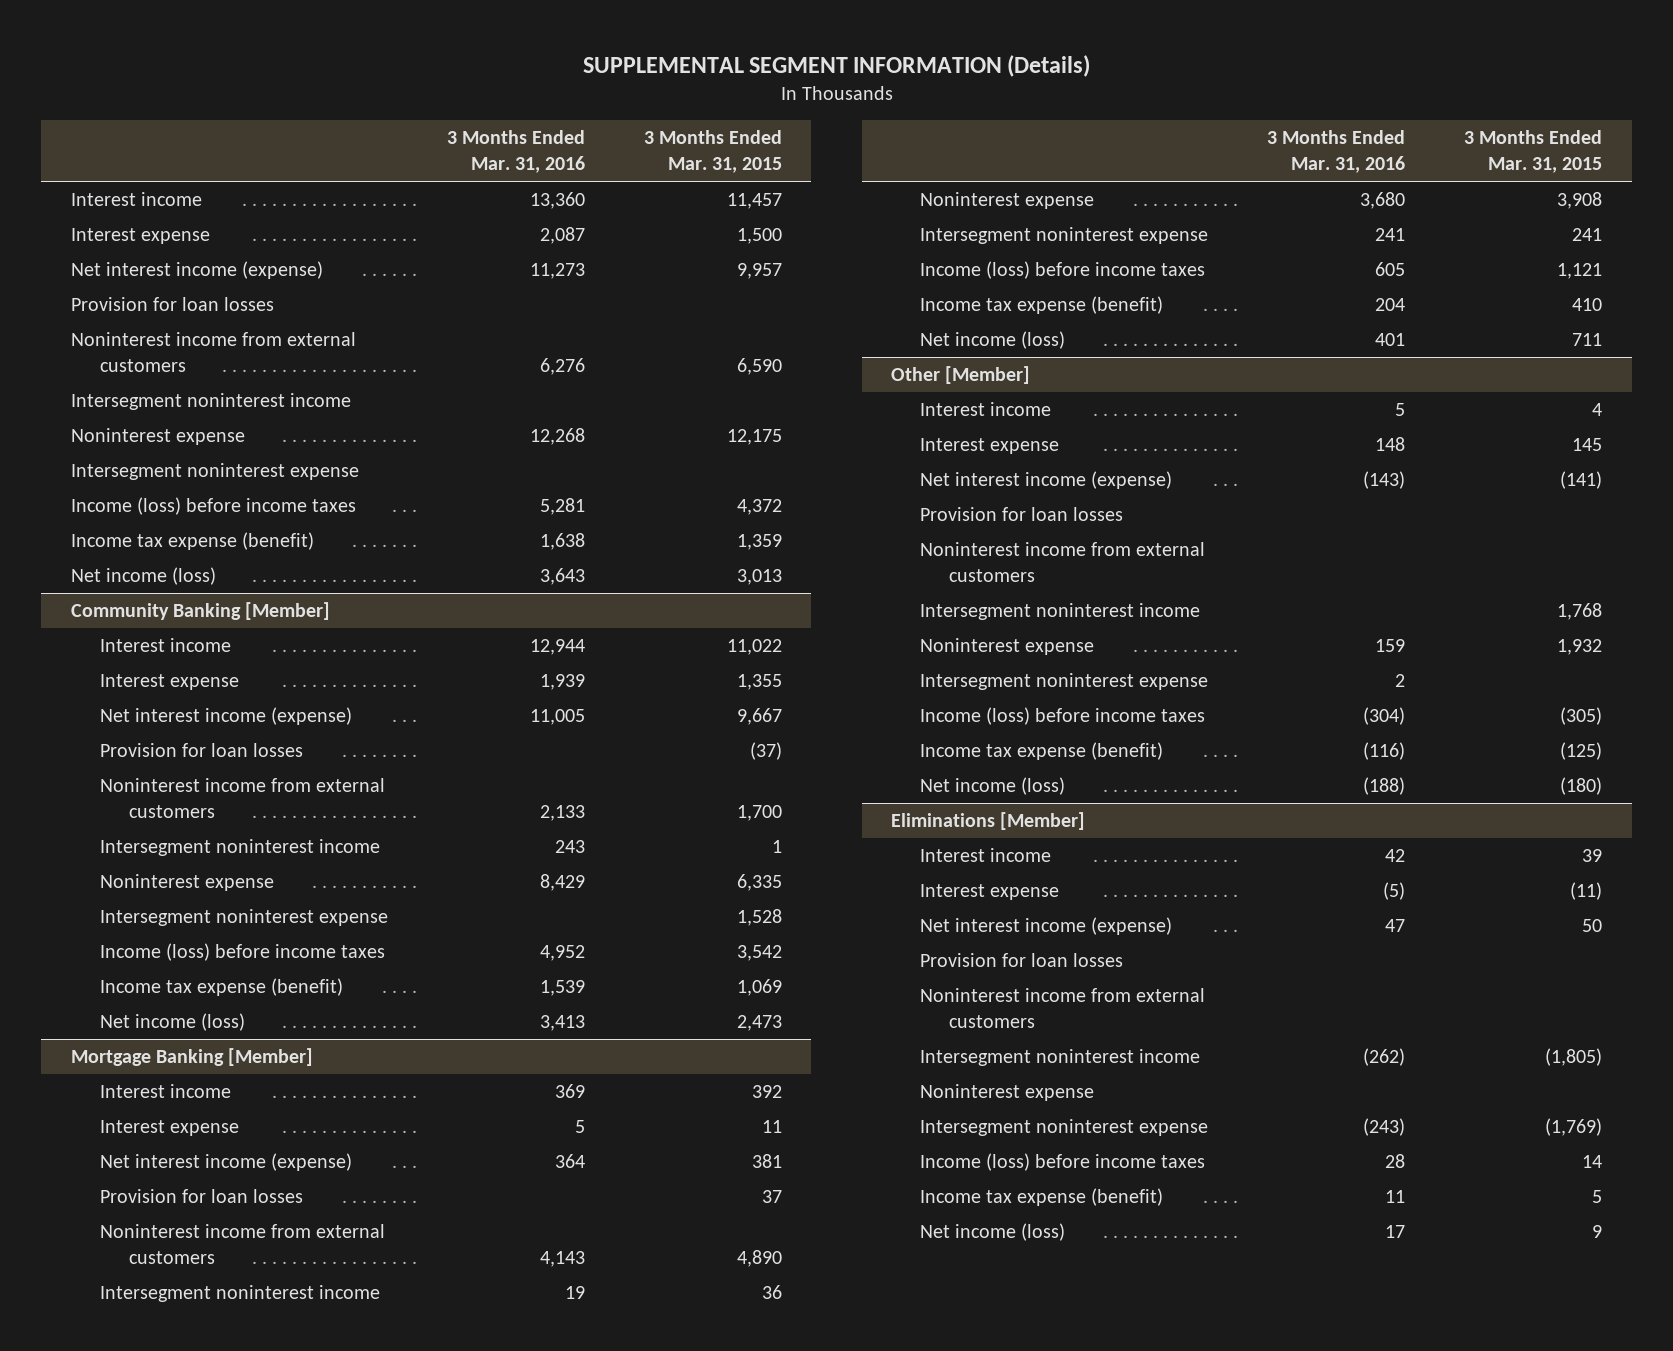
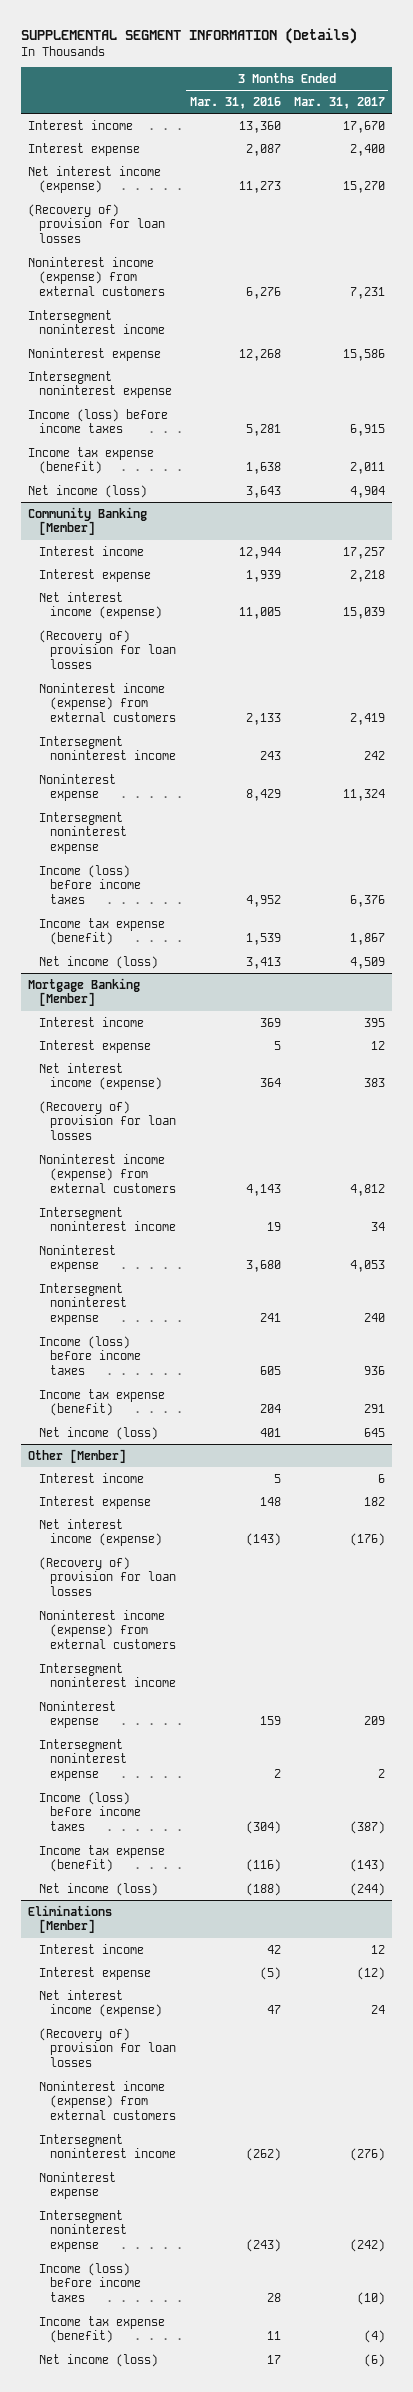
- | 3 Months Ended Mar. 31, 2016 | 3 Months Ended Mar. 31, 2015
+ | 3 Months Ended Mar. 31, 2016 | 3 Months Ended Mar. 31, 2017
- Provision for loan losses
- Noninterest income from external customers | 6,276 | 6,590
+ (Recovery of) provision for loan losses
+ Noninterest income (expense) from external customers | 6,276 | 7,231
@ Community Banking [Member]
- Provision for loan losses | | (37)
- Noninterest income from external customers | 2,133 | 1,700
+ (Recovery of) provision for loan losses
+ Noninterest income (expense) from external customers | 2,133 | 2,419
@ Mortgage Banking [Member]
- Provision for loan losses | | 37
- Noninterest income from external customers | 4,143 | 4,890
+ (Recovery of) provision for loan losses
+ Noninterest income (expense) from external customers | 4,143 | 4,812
@ Other [Member]
- Provision for loan losses
- Noninterest income from external customers
+ (Recovery of) provision for loan losses
+ Noninterest income (expense) from external customers
@ Eliminations [Member]
- Provision for loan losses
- Noninterest income from external customers
+ (Recovery of) provision for loan losses
+ Noninterest income (expense) from external customers

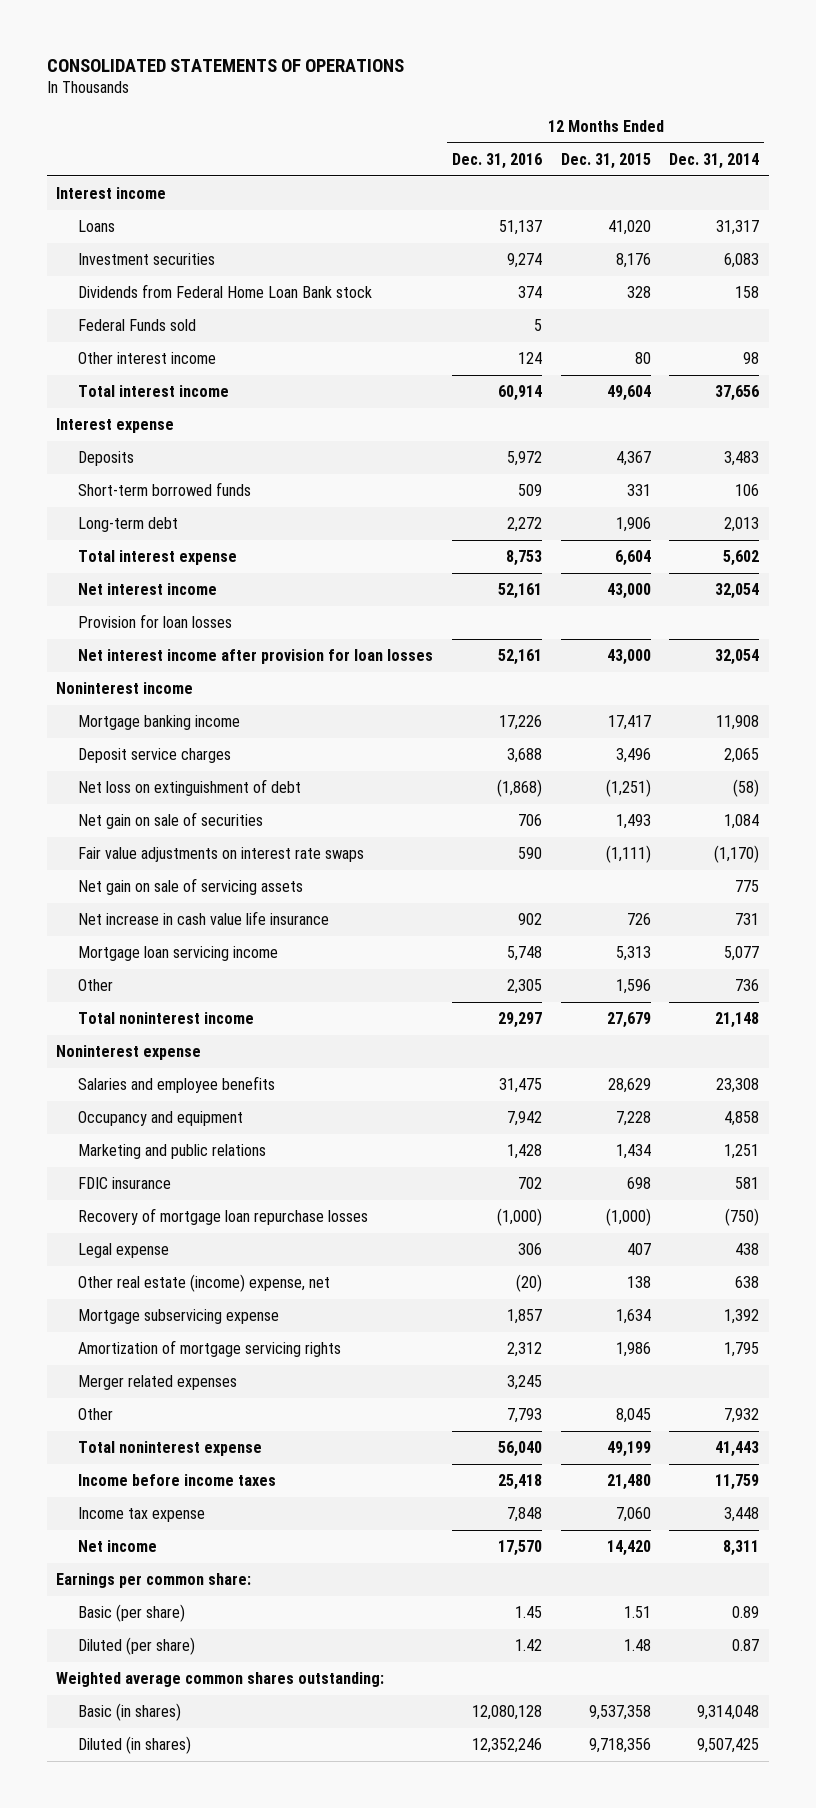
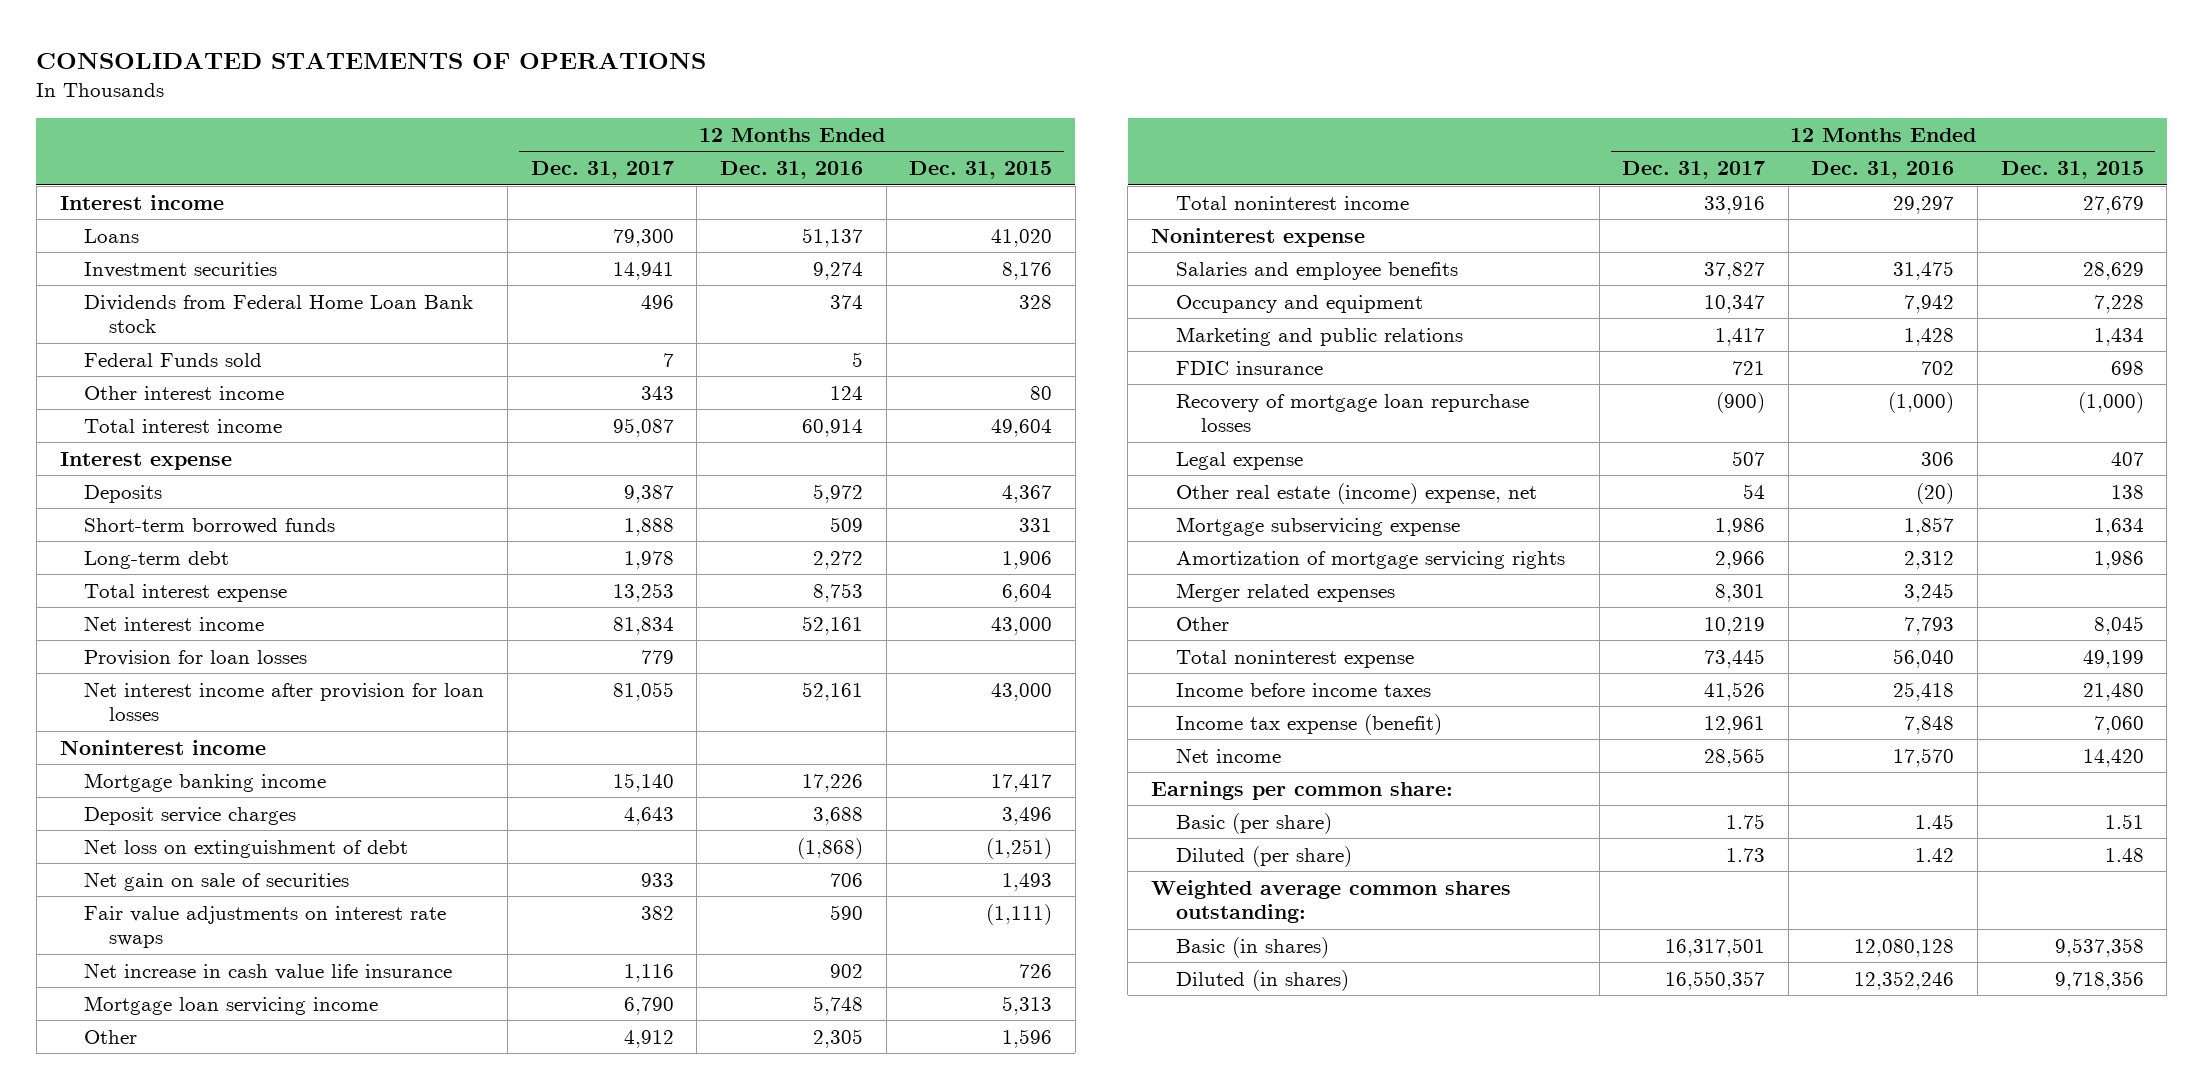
- | 12 Months Ended Dec. 31, 2016 | 12 Months Ended Dec. 31, 2015 | 12 Months Ended Dec. 31, 2014
+ | 12 Months Ended Dec. 31, 2017 | 12 Months Ended Dec. 31, 2016 | 12 Months Ended Dec. 31, 2015
- Net gain on sale of servicing assets | | | 775
- Income tax expense | 7,848 | 7,060 | 3,448
+ Income tax expense (benefit) | 12,961 | 7,848 | 7,060

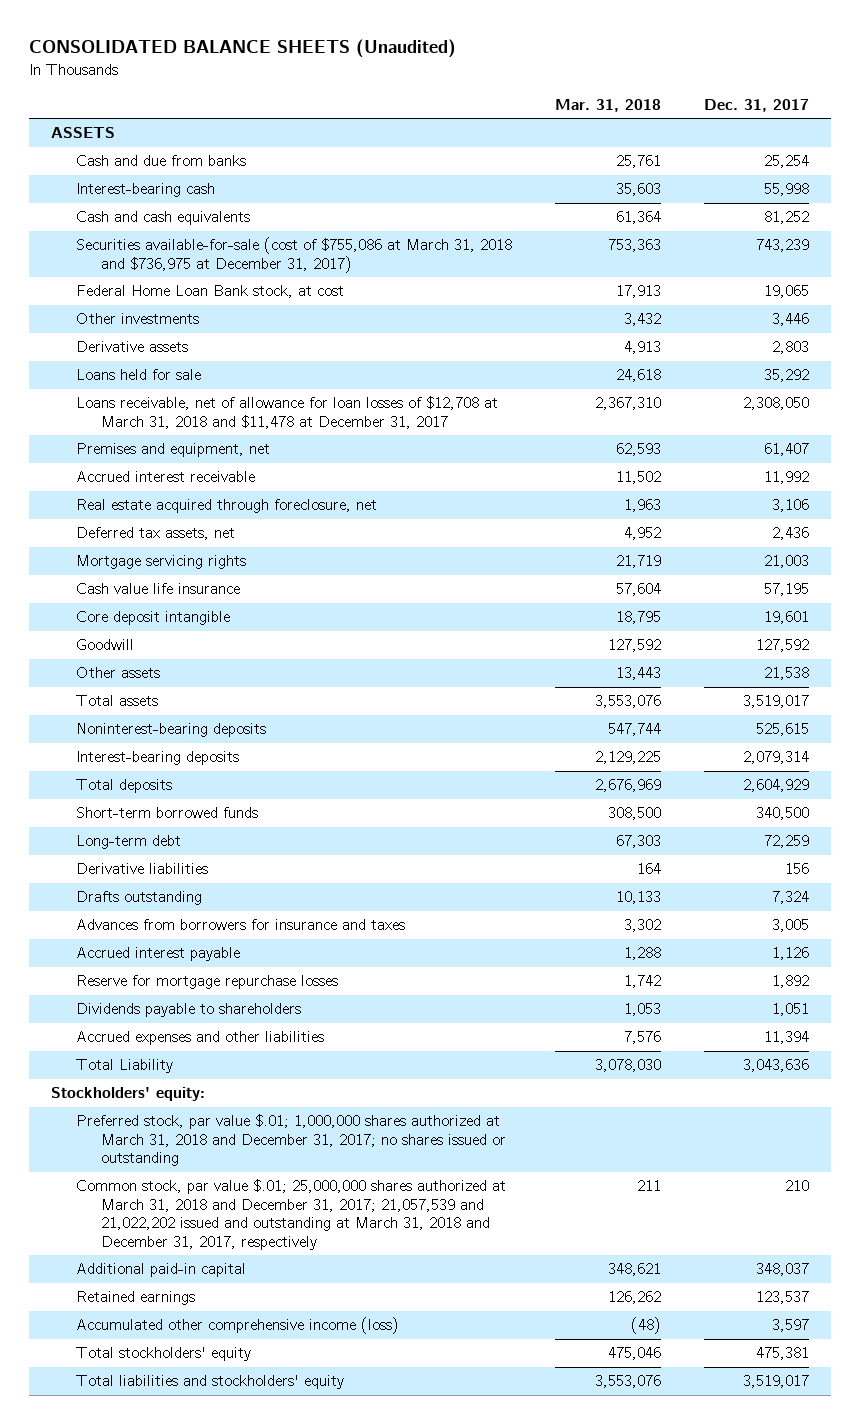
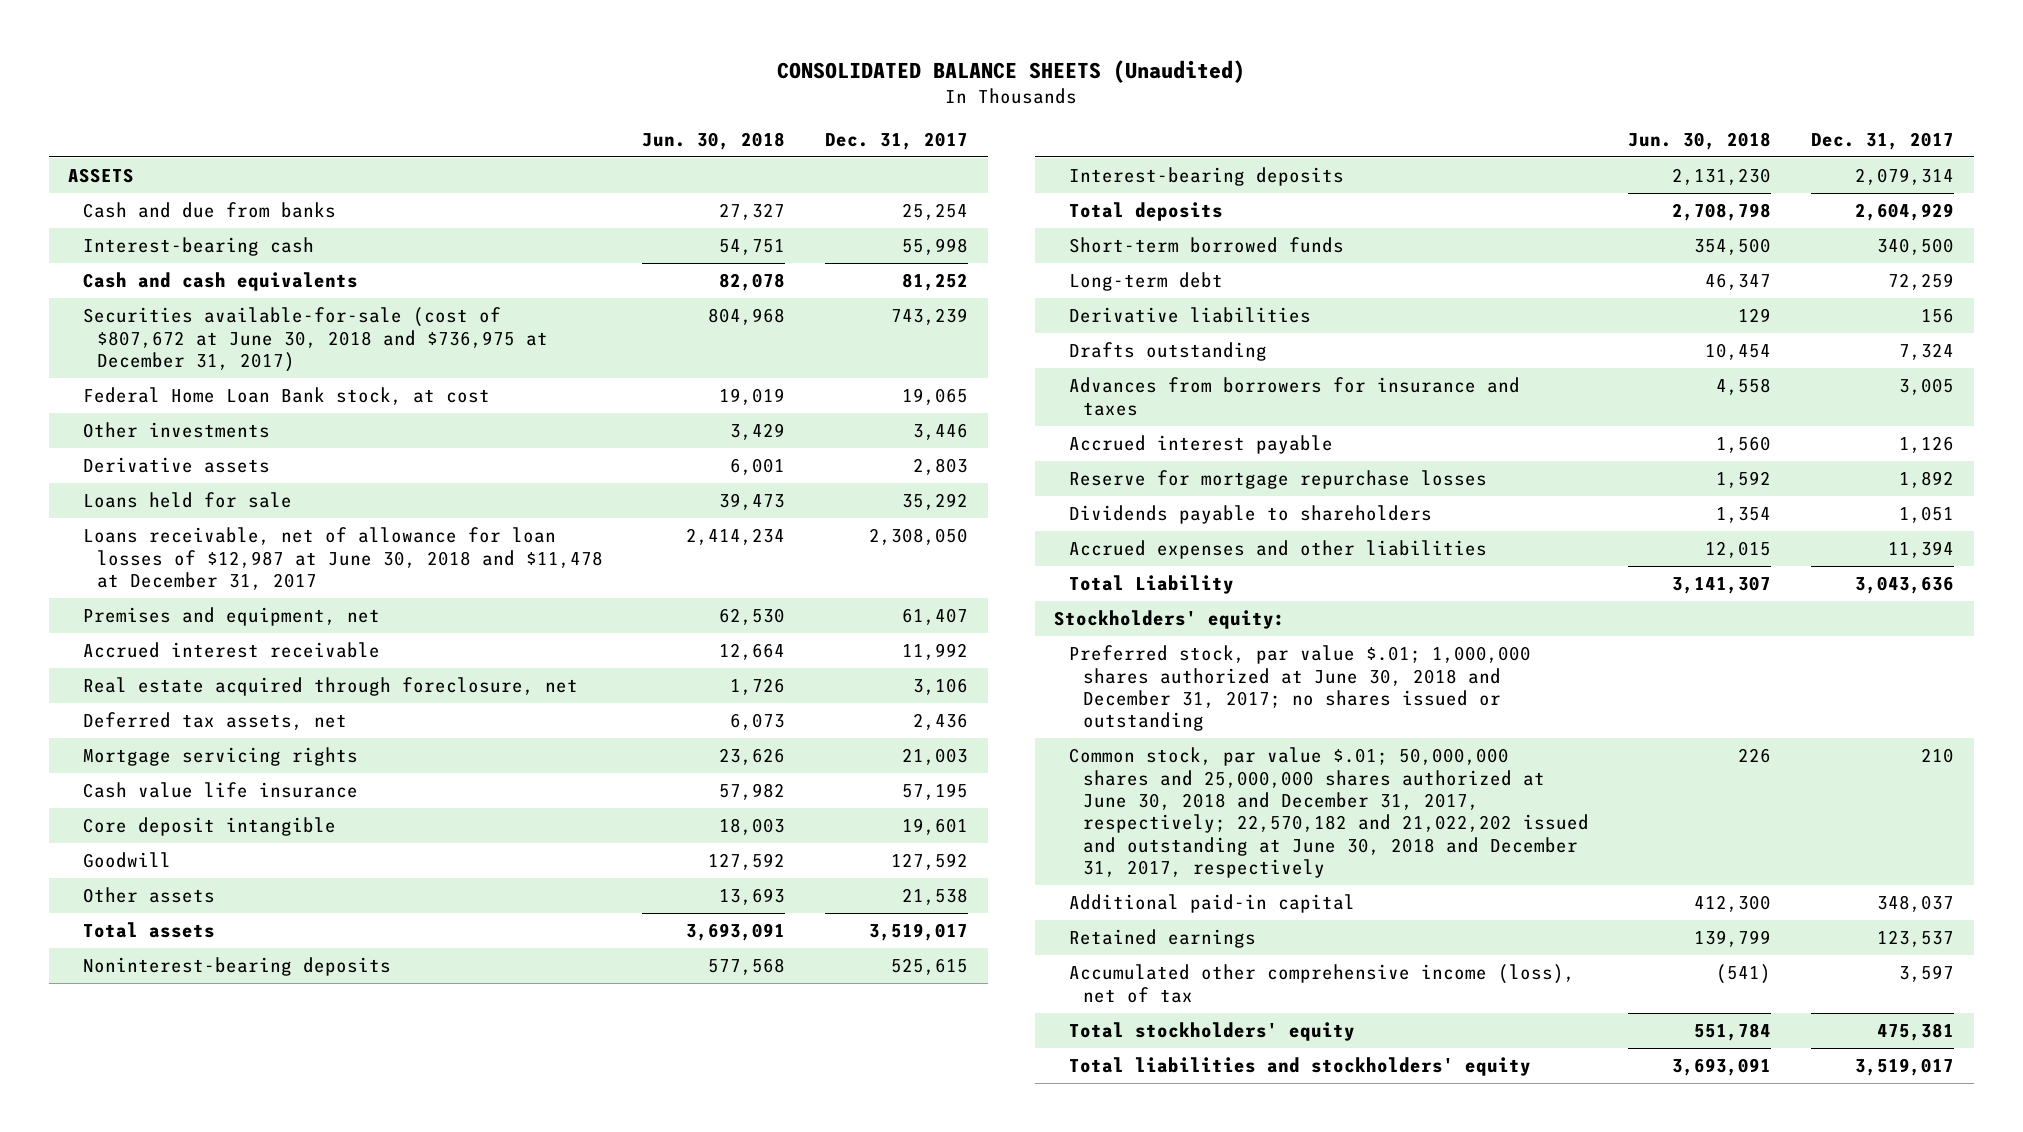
- | Mar. 31, 2018 | Dec. 31, 2017
+ | Jun. 30, 2018 | Dec. 31, 2017
- Securities available-for-sale (cost of $755,086 at March 31, 2018 and $736,975 at December 31, 2017) | 753,363 | 743,239
+ Securities available-for-sale (cost of $807,672 at June 30, 2018 and $736,975 at December 31, 2017) | 804,968 | 743,239
- Loans receivable, net of allowance for loan losses of $12,708 at March 31, 2018 and $11,478 at December 31, 2017 | 2,367,310 | 2,308,050
+ Loans receivable, net of allowance for loan losses of $12,987 at June 30, 2018 and $11,478 at December 31, 2017 | 2,414,234 | 2,308,050
- Preferred stock, par value $.01; 1,000,000 shares authorized at March 31, 2018 and December 31, 2017; no shares issued or outstanding
- Common stock, par value $.01; 25,000,000 shares authorized at March 31, 2018 and December 31, 2017; 21,057,539 and 21,022,202 issued and outstanding at March 31, 2018 and December 31, 2017, respectively | 211 | 210
+ Preferred stock, par value $.01; 1,000,000 shares authorized at June 30, 2018 and December 31, 2017; no shares issued or outstanding
+ Common stock, par value $.01; 50,000,000 shares and 25,000,000 shares authorized at June 30, 2018 and December 31, 2017, respectively; 22,570,182 and 21,022,202 issued and outstanding at June 30, 2018 and December 31, 2017, respectively | 226 | 210
- Accumulated other comprehensive income (loss) | (48) | 3,597
+ Accumulated other comprehensive income (loss), net of tax | (541) | 3,597

